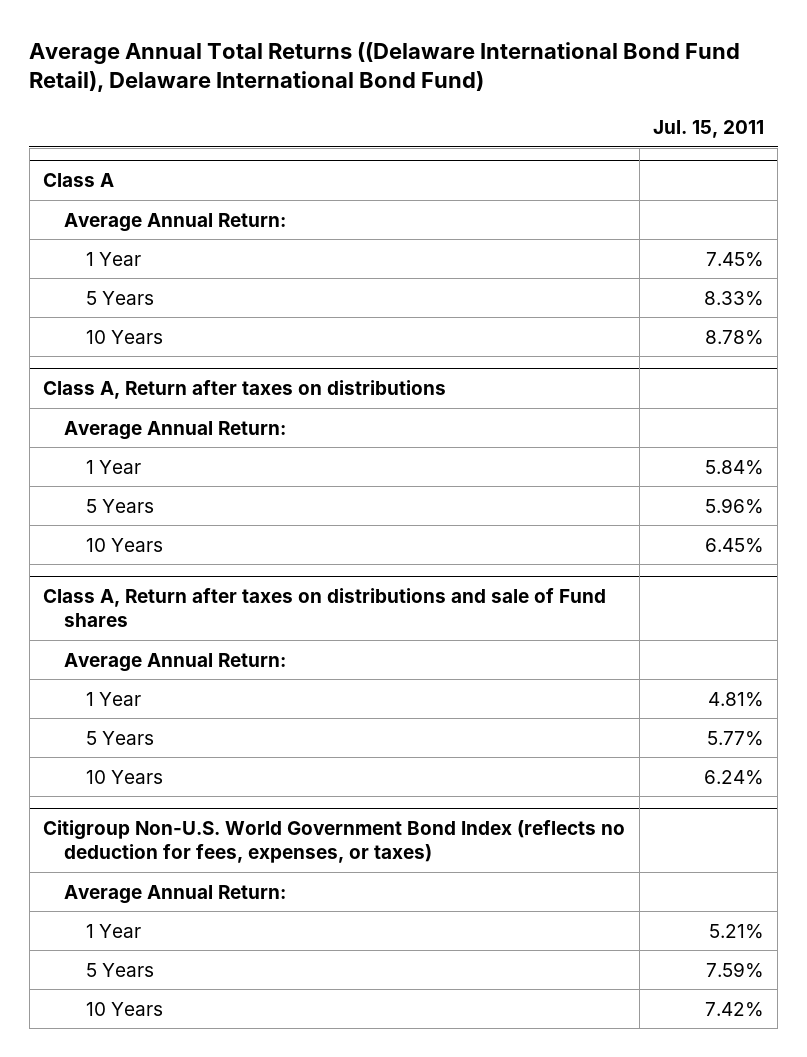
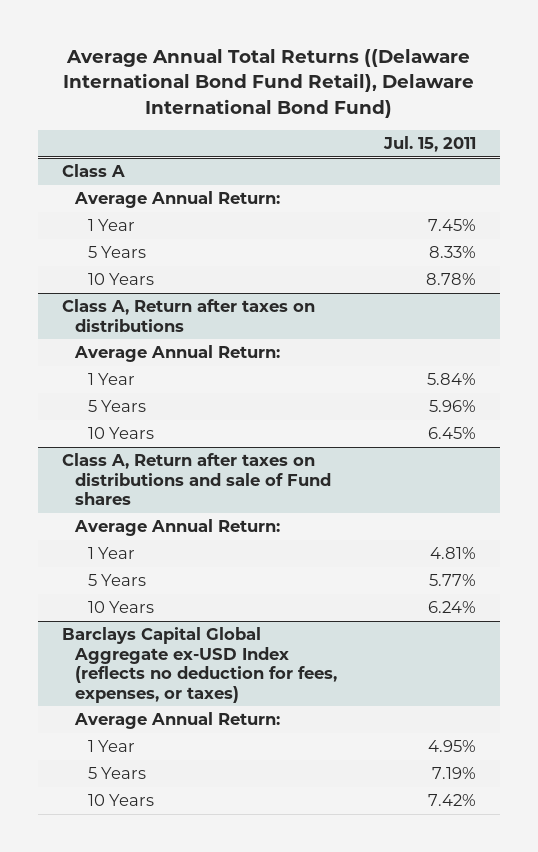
- Citigroup Non-U.S. World Government Bond Index (reflects no deduction for fees, expenses, or taxes)
+ Barclays Capital Global Aggregate ex-USD Index (reflects no deduction for fees, expenses, or taxes)
- 1 Year | 5.21%
- 5 Years | 7.59%
+ 1 Year | 4.95%
+ 5 Years | 7.19%

